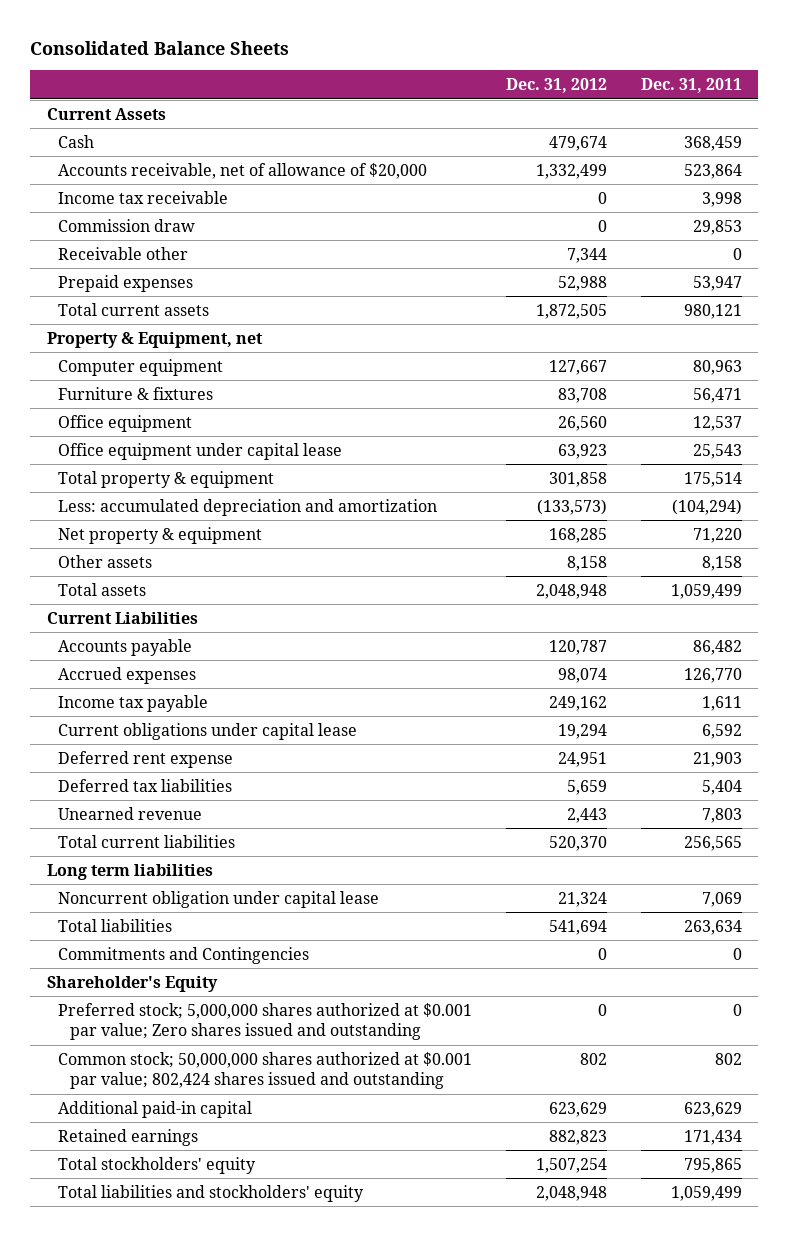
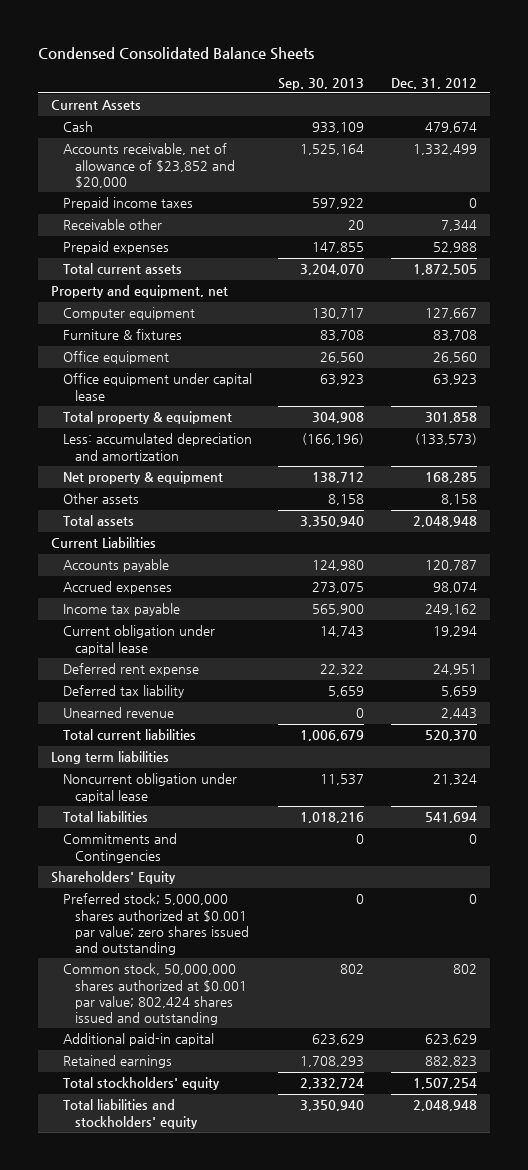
- Consolidated Balance Sheets
+ Condensed Consolidated Balance Sheets
- | Dec. 31, 2012 | Dec. 31, 2011
+ | Sep. 30, 2013 | Dec. 31, 2012
- Accounts receivable, net of allowance of $20,000 | 1,332,499 | 523,864
- Income tax receivable | 0 | 3,998
- Commission draw | 0 | 29,853
+ Accounts receivable, net of allowance of $23,852 and $20,000 | 1,525,164 | 1,332,499
+ Prepaid income taxes | 597,922 | 0
- Property & Equipment, net
+ Property and equipment, net
- Current obligations under capital lease | 19,294 | 6,592
+ Current obligation under capital lease | 14,743 | 19,294
- Deferred tax liabilities | 5,659 | 5,404
+ Deferred tax liability | 5,659 | 5,659
- Shareholder's Equity
- Preferred stock; 5,000,000 shares authorized at $0.001 par value; Zero shares issued and outstanding | 0 | 0
- Common stock; 50,000,000 shares authorized at $0.001 par value; 802,424 shares issued and outstanding | 802 | 802
+ Shareholders' Equity
+ Preferred stock; 5,000,000 shares authorized at $0.001 par value; zero shares issued and outstanding | 0 | 0
+ Common stock, 50,000,000 shares authorized at $0.001 par value; 802,424 shares issued and outstanding | 802 | 802

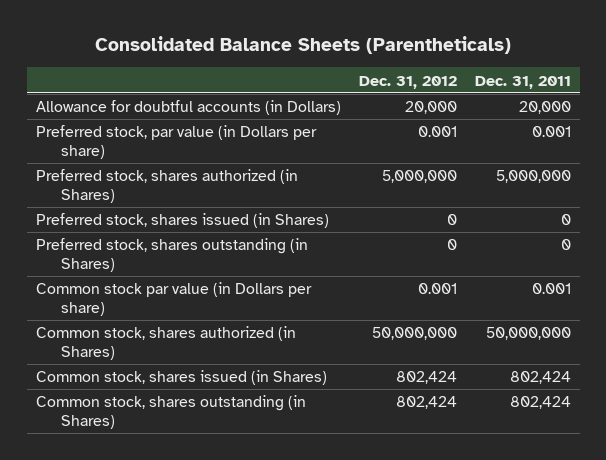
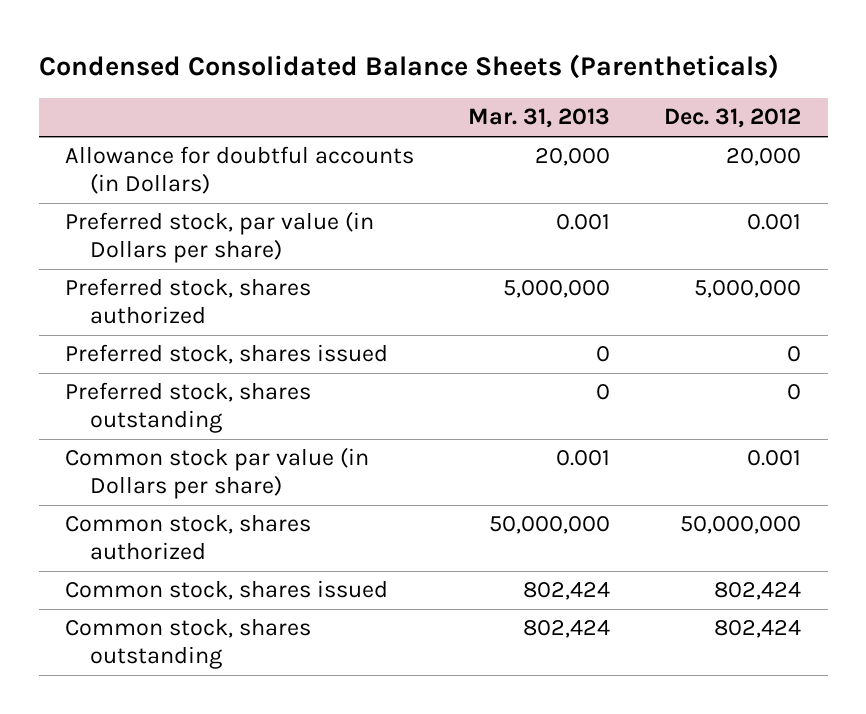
- Consolidated Balance Sheets (Parentheticals)
+ Condensed Consolidated Balance Sheets (Parentheticals)
- | Dec. 31, 2012 | Dec. 31, 2011
+ | Mar. 31, 2013 | Dec. 31, 2012
- Preferred stock, shares authorized (in Shares) | 5,000,000 | 5,000,000
- Preferred stock, shares issued (in Shares) | 0 | 0
- Preferred stock, shares outstanding (in Shares) | 0 | 0
+ Preferred stock, shares authorized | 5,000,000 | 5,000,000
+ Preferred stock, shares issued | 0 | 0
+ Preferred stock, shares outstanding | 0 | 0
- Common stock, shares authorized (in Shares) | 50,000,000 | 50,000,000
- Common stock, shares issued (in Shares) | 802,424 | 802,424
- Common stock, shares outstanding (in Shares) | 802,424 | 802,424
+ Common stock, shares authorized | 50,000,000 | 50,000,000
+ Common stock, shares issued | 802,424 | 802,424
+ Common stock, shares outstanding | 802,424 | 802,424

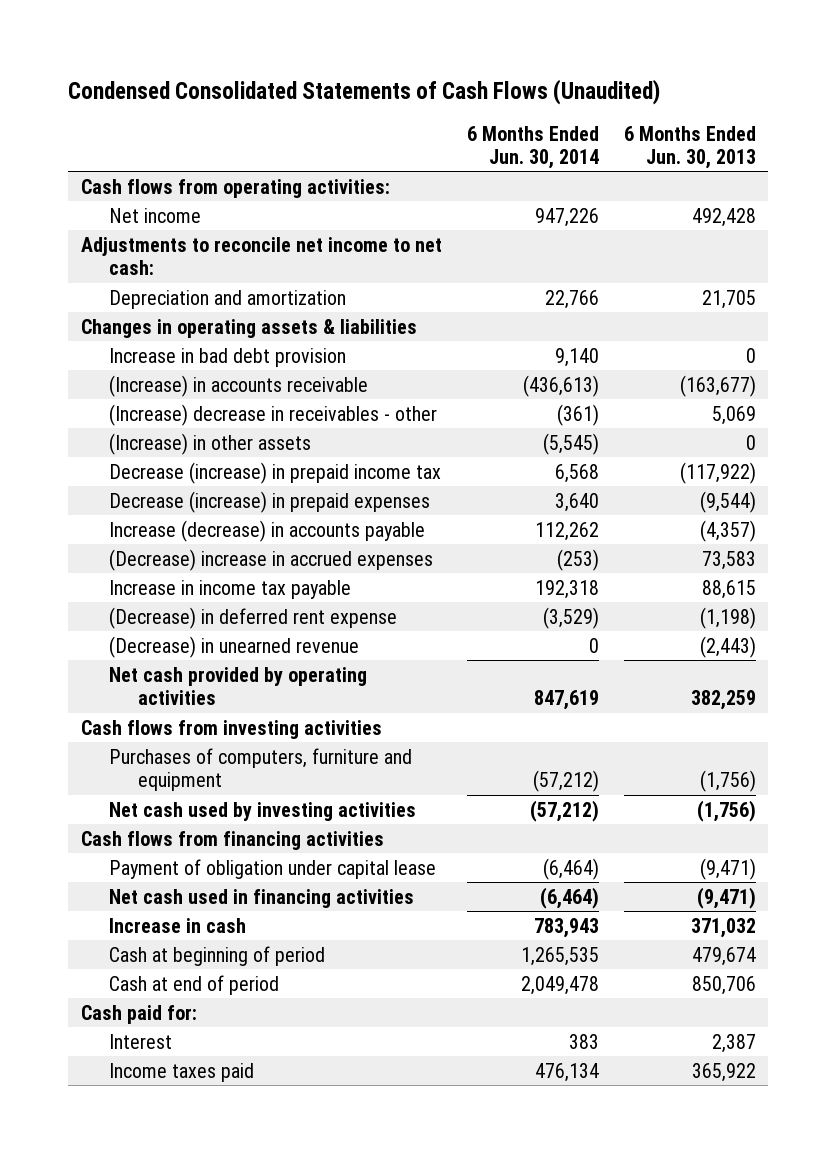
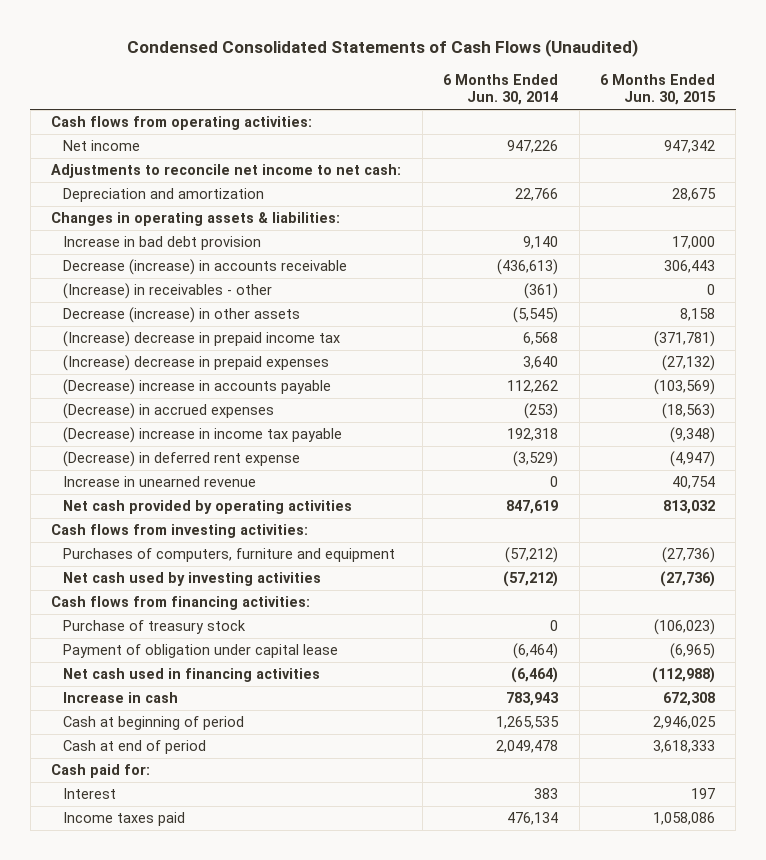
- | 6 Months Ended Jun. 30, 2014 | 6 Months Ended Jun. 30, 2013
+ | 6 Months Ended Jun. 30, 2014 | 6 Months Ended Jun. 30, 2015
- Changes in operating assets & liabilities
+ Changes in operating assets & liabilities:
- (Increase) in accounts receivable | (436,613) | (163,677)
- (Increase) decrease in receivables - other | (361) | 5,069
- (Increase) in other assets | (5,545) | 0
- Decrease (increase) in prepaid income tax | 6,568 | (117,922)
- Decrease (increase) in prepaid expenses | 3,640 | (9,544)
- Increase (decrease) in accounts payable | 112,262 | (4,357)
- (Decrease) increase in accrued expenses | (253) | 73,583
- Increase in income tax payable | 192,318 | 88,615
+ Decrease (increase) in accounts receivable | (436,613) | 306,443
+ (Increase) in receivables - other | (361) | 0
+ Decrease (increase) in other assets | (5,545) | 8,158
+ (Increase) decrease in prepaid income tax | 6,568 | (371,781)
+ (Increase) decrease in prepaid expenses | 3,640 | (27,132)
+ (Decrease) increase in accounts payable | 112,262 | (103,569)
+ (Decrease) in accrued expenses | (253) | (18,563)
+ (Decrease) increase in income tax payable | 192,318 | (9,348)
- (Decrease) in unearned revenue | 0 | (2,443)
+ Increase in unearned revenue | 0 | 40,754
- Cash flows from investing activities
+ Cash flows from investing activities:
- Cash flows from financing activities
+ Cash flows from financing activities:
+ Purchase of treasury stock | 0 | (106,023)

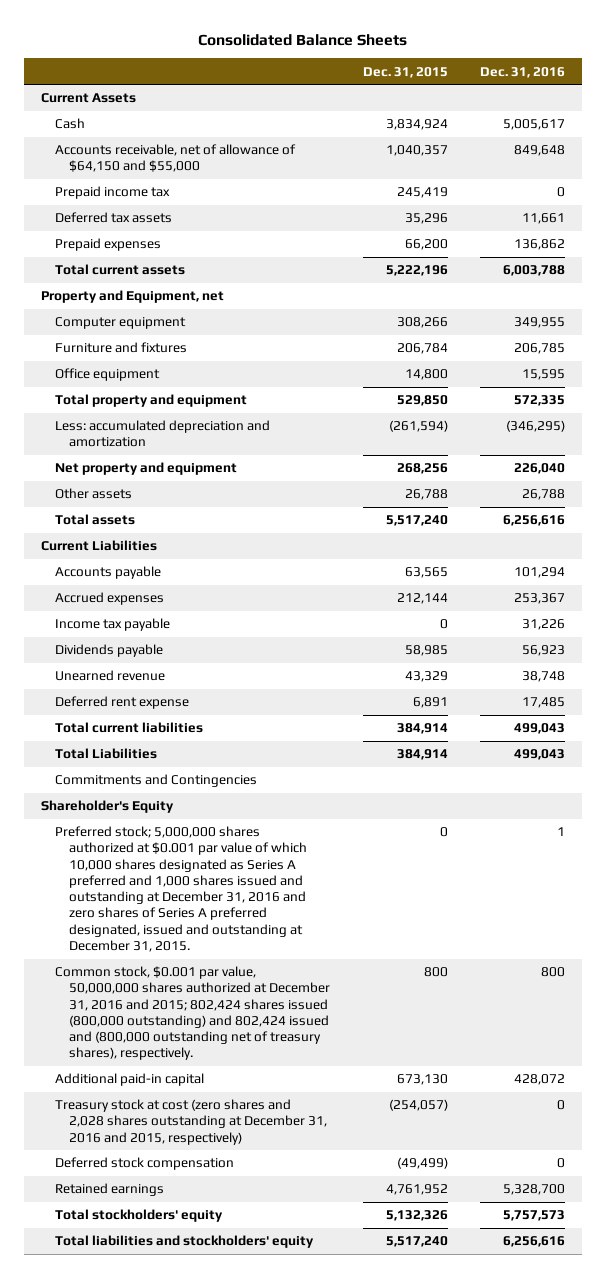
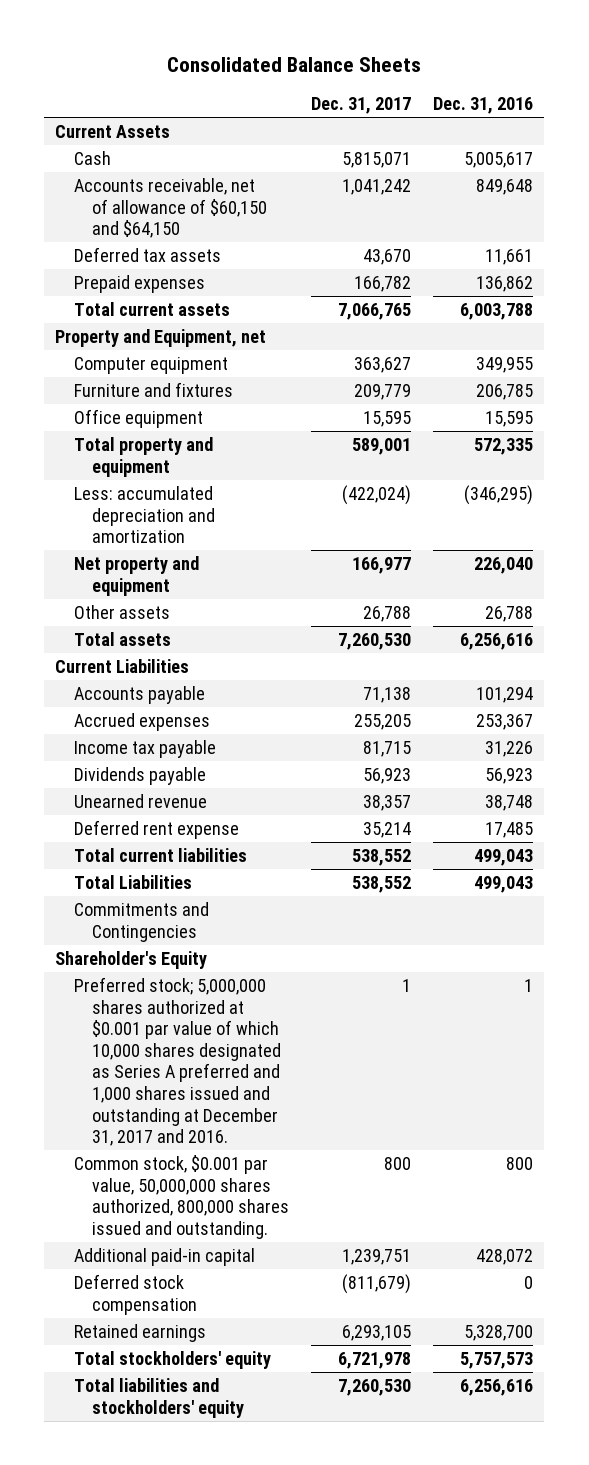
- | Dec. 31, 2015 | Dec. 31, 2016
+ | Dec. 31, 2017 | Dec. 31, 2016
- Accounts receivable, net of allowance of $64,150 and $55,000 | 1,040,357 | 849,648
- Prepaid income tax | 245,419 | 0
+ Accounts receivable, net of allowance of $60,150 and $64,150 | 1,041,242 | 849,648
- Preferred stock; 5,000,000 shares authorized at $0.001 par value of which 10,000 shares designated as Series A preferred and 1,000 shares issued and outstanding at December 31, 2016 and zero shares of Series A preferred designated, issued and outstanding at December 31, 2015. | 0 | 1
- Common stock, $0.001 par value, 50,000,000 shares authorized at December 31, 2016 and 2015; 802,424 shares issued (800,000 outstanding) and 802,424 issued and (800,000 outstanding net of treasury shares), respectively. | 800 | 800
+ Preferred stock; 5,000,000 shares authorized at $0.001 par value of which 10,000 shares designated as Series A preferred and 1,000 shares issued and outstanding at December 31, 2017 and 2016. | 1 | 1
+ Common stock, $0.001 par value, 50,000,000 shares authorized, 800,000 shares issued and outstanding. | 800 | 800
- Treasury stock at cost (zero shares and 2,028 shares outstanding at December 31, 2016 and 2015, respectively) | (254,057) | 0

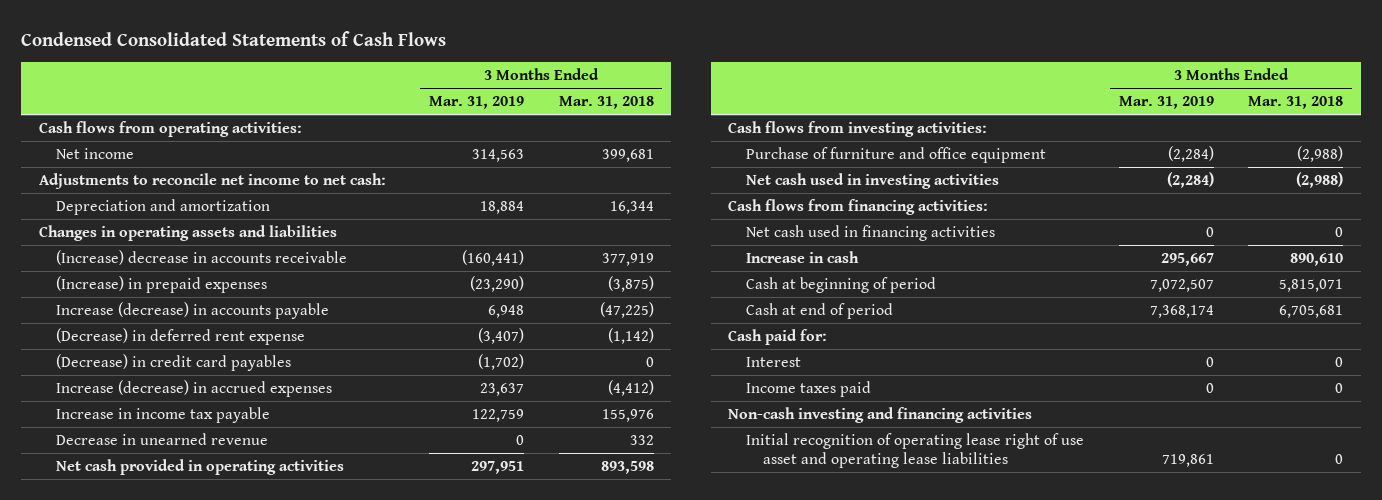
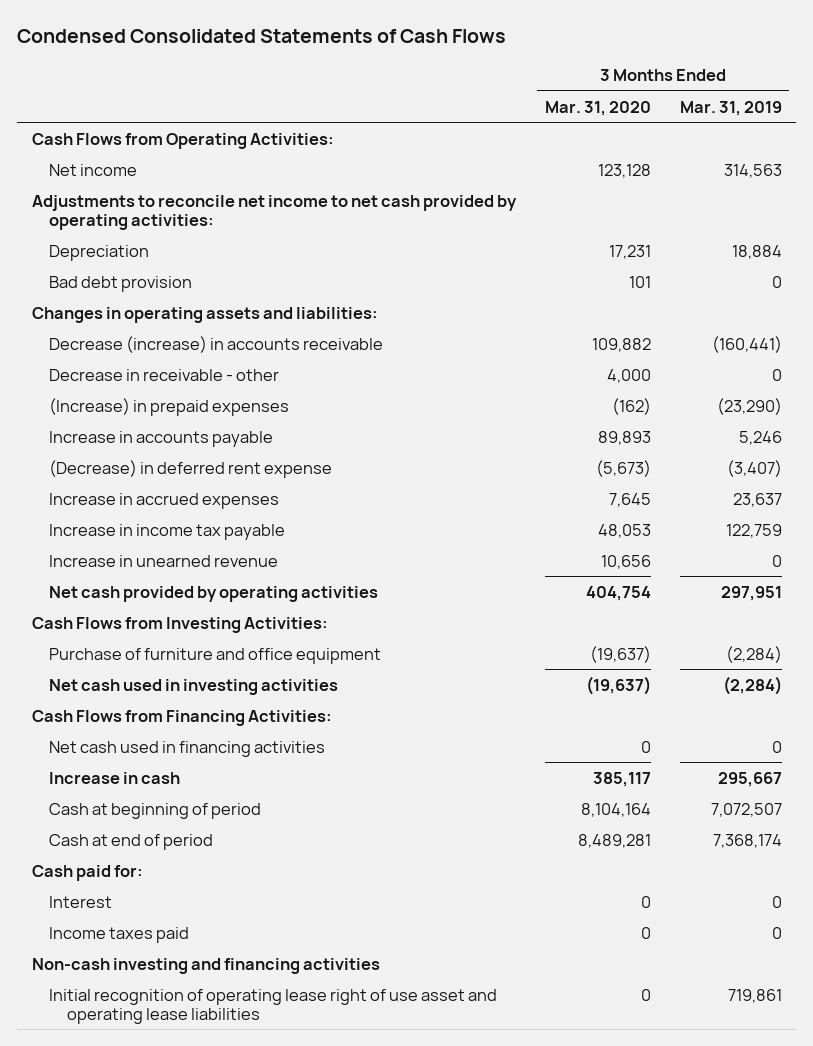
- | 3 Months Ended Mar. 31, 2019 | 3 Months Ended Mar. 31, 2018
+ | 3 Months Ended Mar. 31, 2020 | 3 Months Ended Mar. 31, 2019
- Cash flows from operating activities:
+ Cash Flows from Operating Activities:
- Adjustments to reconcile net income to net cash:
- Depreciation and amortization | 18,884 | 16,344
- Changes in operating assets and liabilities
- (Increase) decrease in accounts receivable | (160,441) | 377,919
+ Adjustments to reconcile net income to net cash provided by operating activities:
+ Depreciation | 17,231 | 18,884
+ Bad debt provision | 101 | 0
+ Changes in operating assets and liabilities:
+ Decrease (increase) in accounts receivable | 109,882 | (160,441)
+ Decrease in receivable - other | 4,000 | 0
- Increase (decrease) in accounts payable | 6,948 | (47,225)
+ Increase in accounts payable | 89,893 | 5,246
- (Decrease) in credit card payables | (1,702) | 0
- Increase (decrease) in accrued expenses | 23,637 | (4,412)
+ Increase in accrued expenses | 7,645 | 23,637
- Decrease in unearned revenue | 0 | 332
- Net cash provided in operating activities | 297,951 | 893,598
- Cash flows from investing activities:
+ Increase in unearned revenue | 10,656 | 0
+ Net cash provided by operating activities | 404,754 | 297,951
+ Cash Flows from Investing Activities:
- Cash flows from financing activities:
+ Cash Flows from Financing Activities:

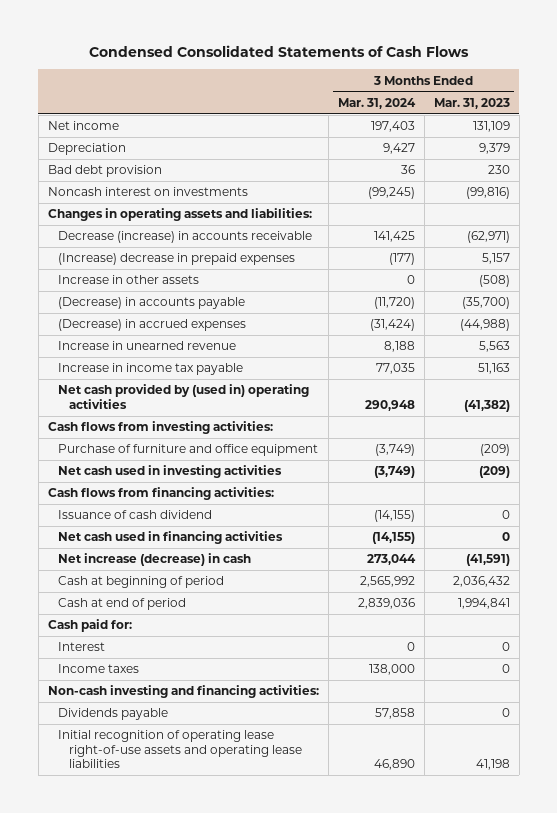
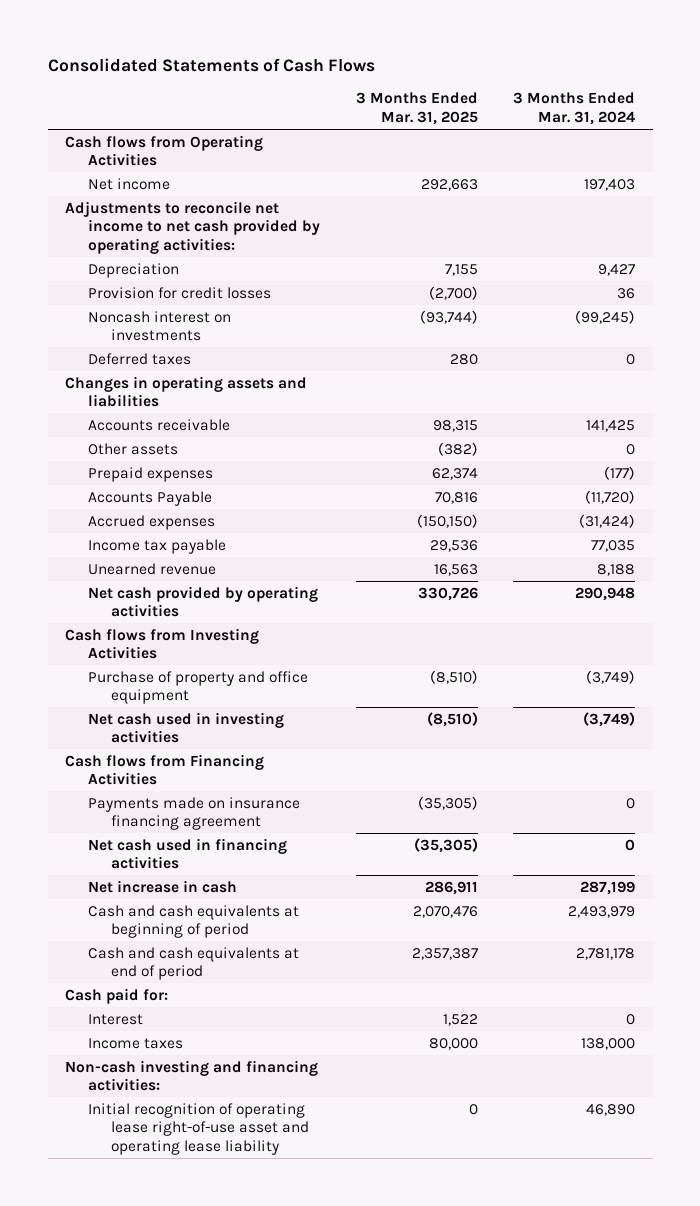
- Condensed Consolidated Statements of Cash Flows
+ Consolidated Statements of Cash Flows
- | 3 Months Ended Mar. 31, 2024 | 3 Months Ended Mar. 31, 2023
+ | 3 Months Ended Mar. 31, 2025 | 3 Months Ended Mar. 31, 2024
+ Cash flows from Operating Activities
+ Adjustments to reconcile net income to net cash provided by operating activities:
- Bad debt provision | 36 | 230
+ Provision for credit losses | (2,700) | 36
- Changes in operating assets and liabilities:
- Decrease (increase) in accounts receivable | 141,425 | (62,971)
- (Increase) decrease in prepaid expenses | (177) | 5,157
- Increase in other assets | 0 | (508)
- (Decrease) in accounts payable | (11,720) | (35,700)
- (Decrease) in accrued expenses | (31,424) | (44,988)
- Increase in unearned revenue | 8,188 | 5,563
- Increase in income tax payable | 77,035 | 51,163
- Net cash provided by (used in) operating activities | 290,948 | (41,382)
- Cash flows from investing activities:
- Purchase of furniture and office equipment | (3,749) | (209)
+ Deferred taxes | 280 | 0
+ Changes in operating assets and liabilities
+ Accounts receivable | 98,315 | 141,425
+ Other assets | (382) | 0
+ Prepaid expenses | 62,374 | (177)
+ Accounts Payable | 70,816 | (11,720)
+ Accrued expenses | (150,150) | (31,424)
+ Income tax payable | 29,536 | 77,035
+ Unearned revenue | 16,563 | 8,188
+ Net cash provided by operating activities | 330,726 | 290,948
+ Cash flows from Investing Activities
+ Purchase of property and office equipment | (8,510) | (3,749)
- Cash flows from financing activities:
- Issuance of cash dividend | (14,155) | 0
- Net cash used in financing activities | (14,155) | 0
- Net increase (decrease) in cash | 273,044 | (41,591)
- Cash at beginning of period | 2,565,992 | 2,036,432
- Cash at end of period | 2,839,036 | 1,994,841
+ Cash flows from Financing Activities
+ Payments made on insurance financing agreement | (35,305) | 0
+ Net cash used in financing activities | (35,305) | 0
+ Net increase in cash | 286,911 | 287,199
+ Cash and cash equivalents at beginning of period | 2,070,476 | 2,493,979
+ Cash and cash equivalents at end of period | 2,357,387 | 2,781,178
- Dividends payable | 57,858 | 0
- Initial recognition of operating lease right-of-use assets and operating lease liabilities | 46,890 | 41,198
+ Initial recognition of operating lease right-of-use asset and operating lease liability | 0 | 46,890

